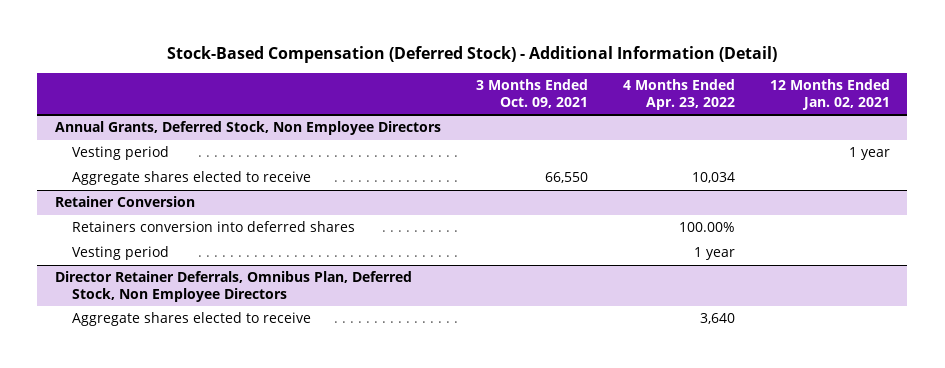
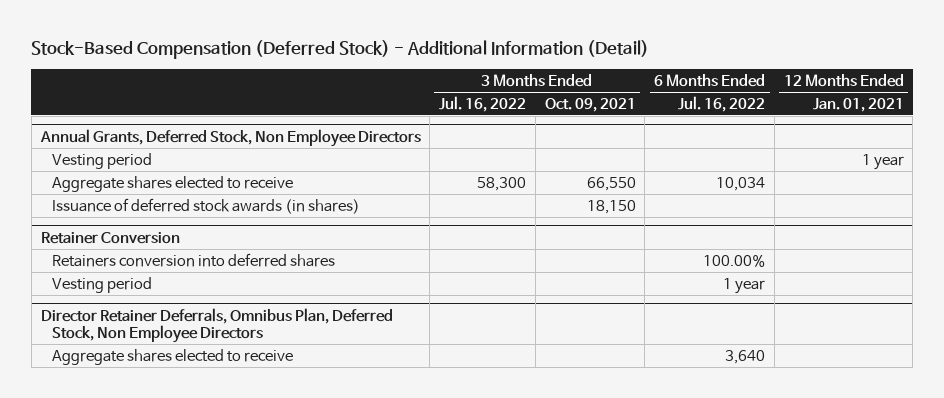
- | 3 Months Ended Oct. 09, 2021 | 4 Months Ended Apr. 23, 2022 | 12 Months Ended Jan. 02, 2021
+ | 3 Months Ended Jul. 16, 2022 | 3 Months Ended Oct. 09, 2021 | 6 Months Ended Jul. 16, 2022 | 12 Months Ended Jan. 01, 2021
@ Annual Grants, Deferred Stock, Non Employee Directors
+ Issuance of deferred stock awards (in shares) | | 18,150 | |

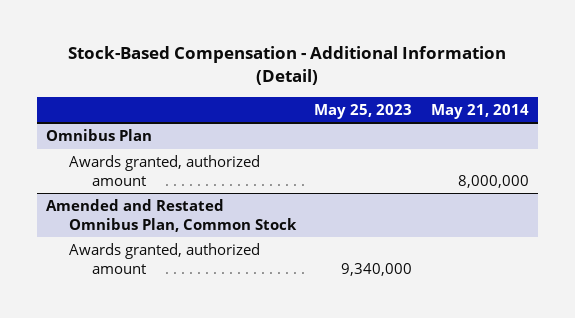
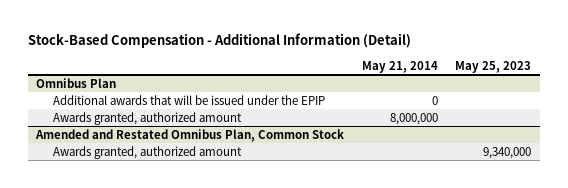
- | May 25, 2023 | May 21, 2014
+ | May 21, 2014 | May 25, 2023
@ Omnibus Plan
+ Additional awards that will be issued under the EPIP | 0 |

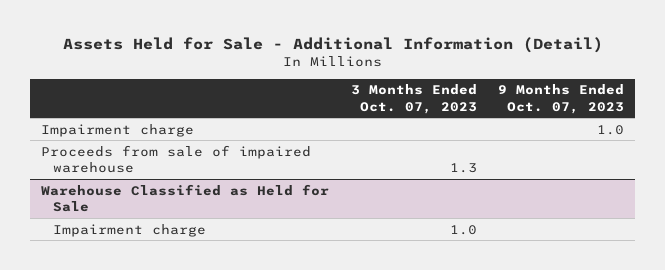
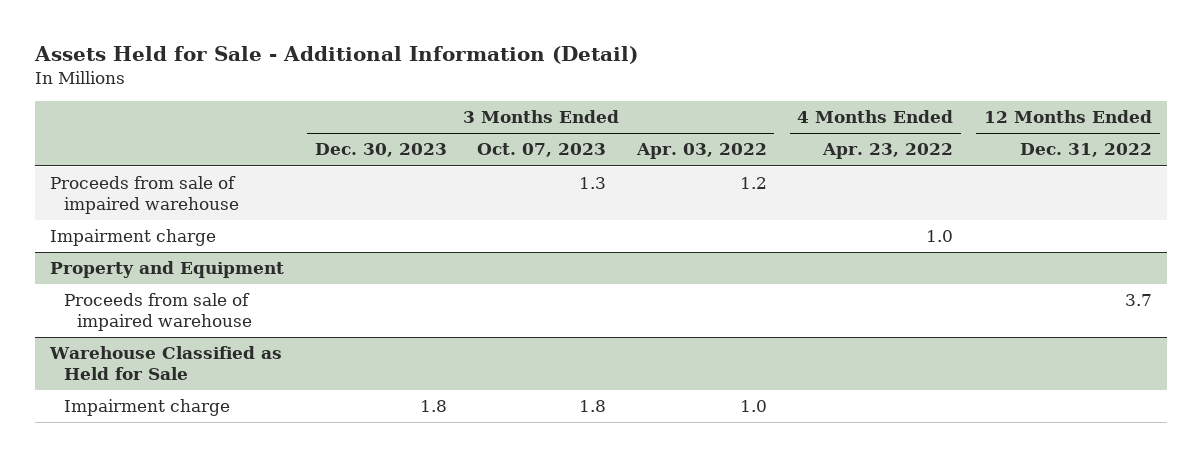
- | 3 Months Ended Oct. 07, 2023 | 9 Months Ended Oct. 07, 2023
+ | 3 Months Ended Dec. 30, 2023 | 3 Months Ended Oct. 07, 2023 | 3 Months Ended Apr. 03, 2022 | 4 Months Ended Apr. 23, 2022 | 12 Months Ended Dec. 31, 2022
moved down: Impairment charge | | | | 1.0 |
+ Property and Equipment
+ Proceeds from sale of impaired warehouse | | | | | 3.7
@ Warehouse Classified as Held for Sale
- Impairment charge | 1.0 |
+ Impairment charge | 1.8 | 1.8 | 1.0 | |

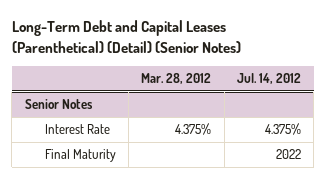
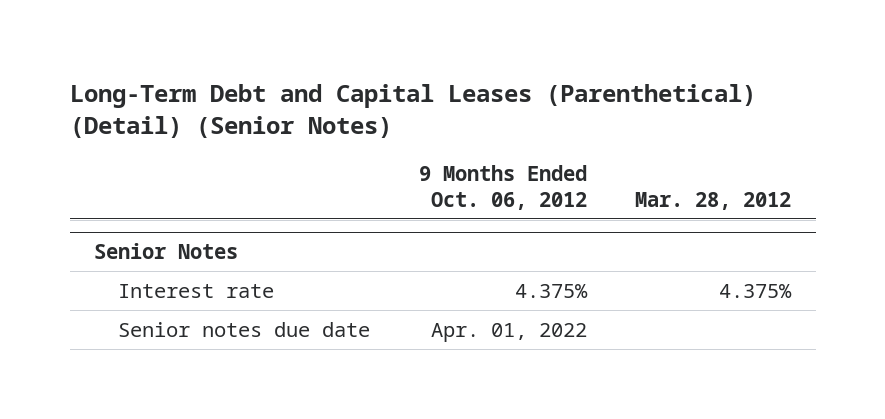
- | Mar. 28, 2012 | Jul. 14, 2012
+ | 9 Months Ended Oct. 06, 2012 | Mar. 28, 2012
@ Senior Notes
- Interest Rate | 4.375% | 4.375%
- Final Maturity | | 2022
+ Interest rate | 4.375% | 4.375%
+ Senior notes due date | Apr. 01, 2022 |

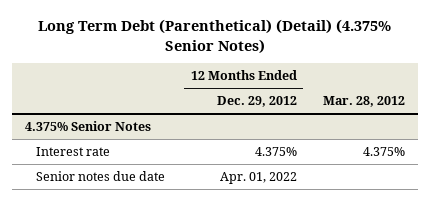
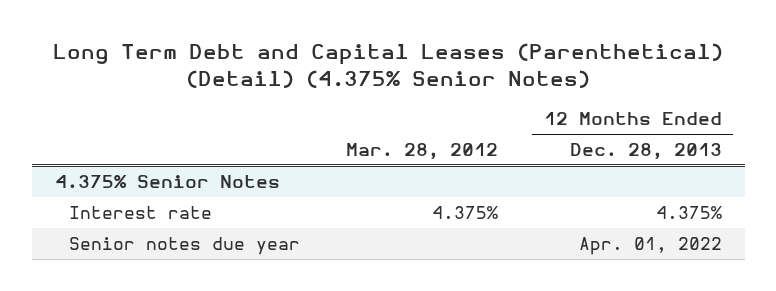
- Long Term Debt (Parenthetical) (Detail) (4.375% Senior Notes)
+ Long Term Debt and Capital Leases (Parenthetical) (Detail) (4.375% Senior Notes)
- | 12 Months Ended Dec. 29, 2012 | Mar. 28, 2012
+ | Mar. 28, 2012 | 12 Months Ended Dec. 28, 2013
@ 4.375% Senior Notes
- Senior notes due date | Apr. 01, 2022 |
+ Senior notes due year | | Apr. 01, 2022

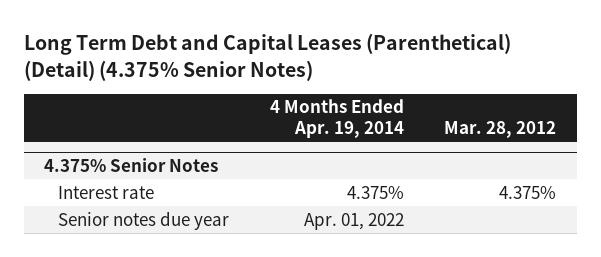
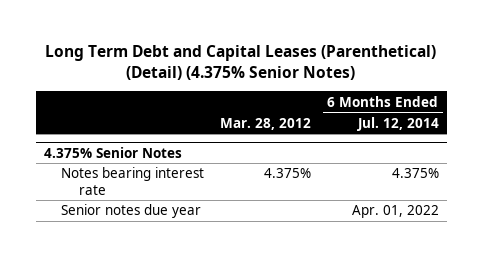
- | 4 Months Ended Apr. 19, 2014 | Mar. 28, 2012
+ | Mar. 28, 2012 | 6 Months Ended Jul. 12, 2014
@ 4.375% Senior Notes
- Interest rate | 4.375% | 4.375%
+ Notes bearing interest rate | 4.375% | 4.375%

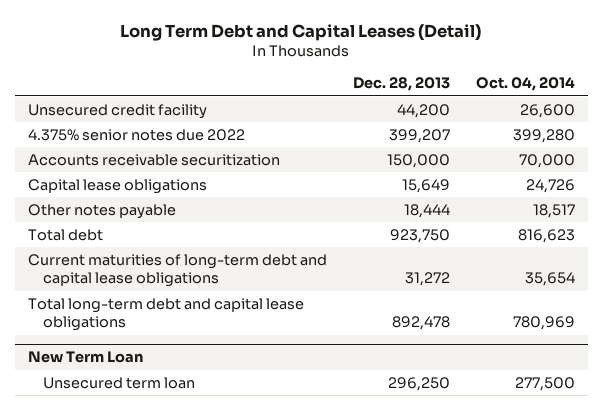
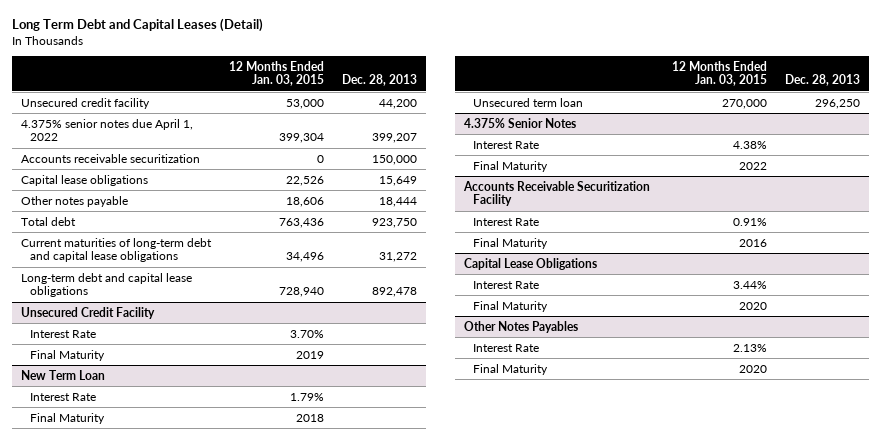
- | Dec. 28, 2013 | Oct. 04, 2014
+ | 12 Months Ended Jan. 03, 2015 | Dec. 28, 2013
- 4.375% senior notes due 2022 | 399,207 | 399,280
+ 4.375% senior notes due April 1, 2022 | 399,304 | 399,207
- Total long-term debt and capital lease obligations | 892,478 | 780,969
+ Long-term debt and capital lease obligations | 728,940 | 892,478
+ Unsecured Credit Facility
+ Interest Rate | 3.70% |
+ Final Maturity | 2019 |
@ New Term Loan
+ Interest Rate | 1.79% |
+ Final Maturity | 2018 |
+ 4.375% Senior Notes
+ Interest Rate | 4.38% |
+ Final Maturity | 2022 |
+ Accounts Receivable Securitization Facility
+ Interest Rate | 0.91% |
+ Final Maturity | 2016 |
+ Capital Lease Obligations
+ Interest Rate | 3.44% |
+ Final Maturity | 2020 |
+ Other Notes Payables
+ Interest Rate | 2.13% |
+ Final Maturity | 2020 |

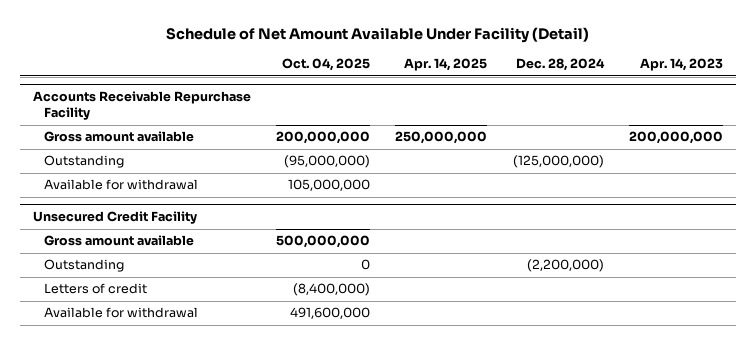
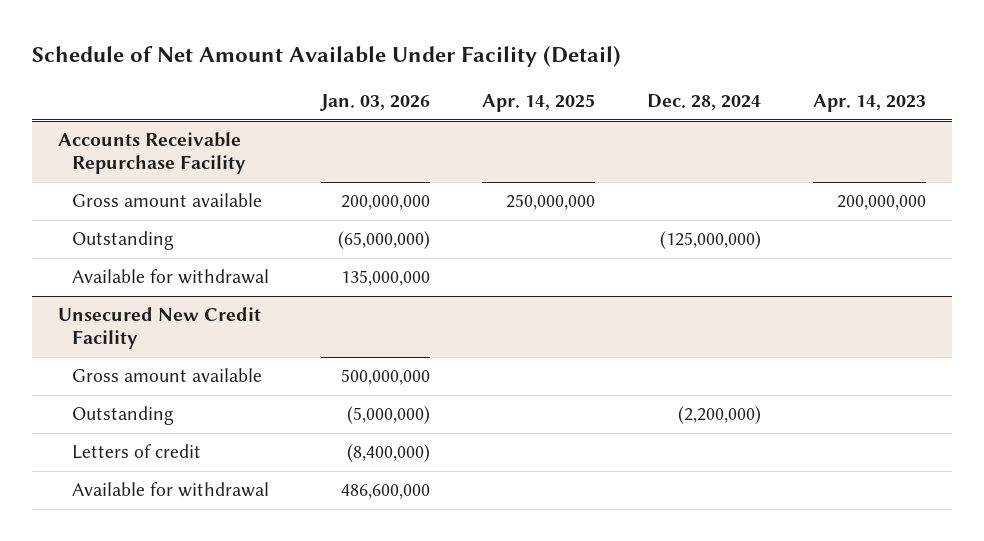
- | Oct. 04, 2025 | Apr. 14, 2025 | Dec. 28, 2024 | Apr. 14, 2023
+ | Jan. 03, 2026 | Apr. 14, 2025 | Dec. 28, 2024 | Apr. 14, 2023
- Unsecured Credit Facility
+ Unsecured New Credit Facility

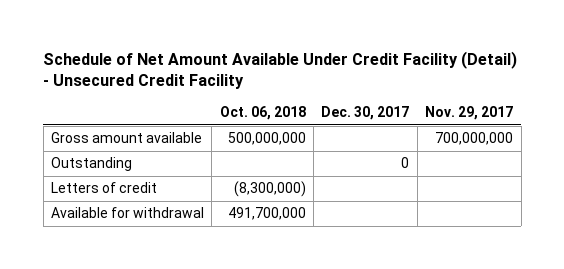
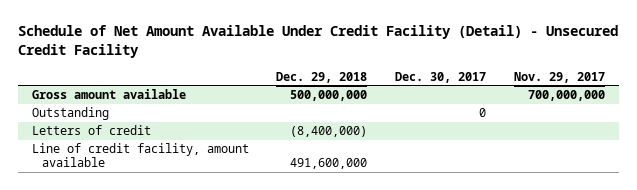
- | Oct. 06, 2018 | Dec. 30, 2017 | Nov. 29, 2017
+ | Dec. 29, 2018 | Dec. 30, 2017 | Nov. 29, 2017
- Available for withdrawal | 491,700,000 | |
+ Line of credit facility, amount available | 491,600,000 | |

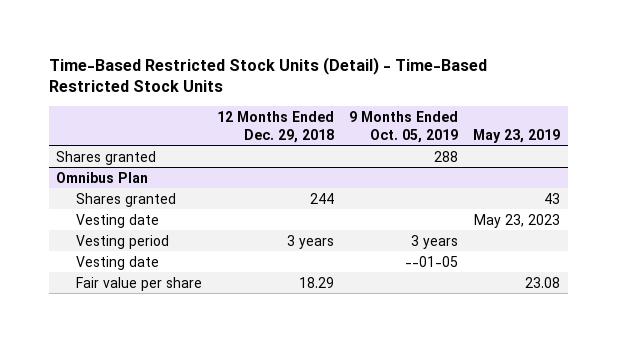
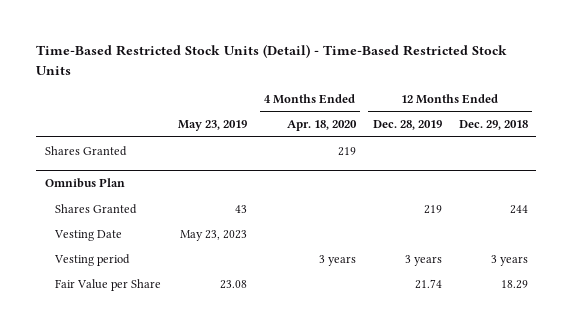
- | 12 Months Ended Dec. 29, 2018 | 9 Months Ended Oct. 05, 2019 | May 23, 2019
+ | May 23, 2019 | 4 Months Ended Apr. 18, 2020 | 12 Months Ended Dec. 28, 2019 | 12 Months Ended Dec. 29, 2018
- Shares granted | | 288 |
+ Shares Granted | | 219 | |
@ Omnibus Plan
- Shares granted | 244 | | 43
- Vesting date | | | May 23, 2023
+ Shares Granted | 43 | | 219 | 244
+ Vesting Date | May 23, 2023 | | |
- Vesting date | | --01-05 |
- Fair value per share | 18.29 | | 23.08
+ Fair Value per Share | 23.08 | | 21.74 | 18.29

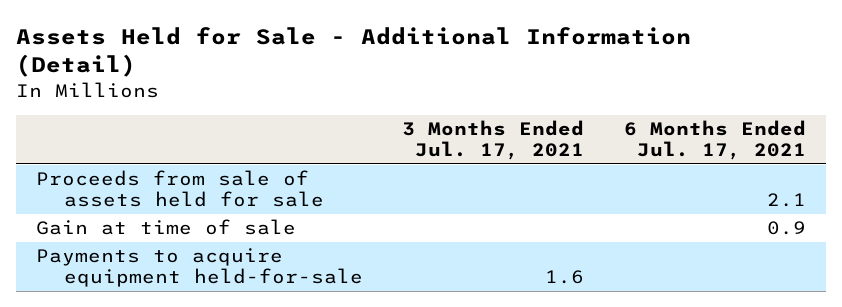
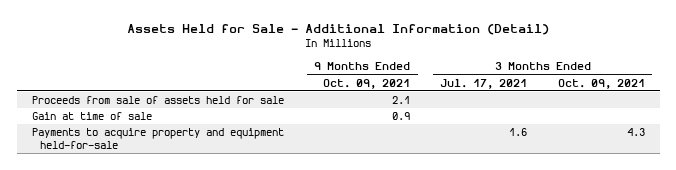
- | 3 Months Ended Jul. 17, 2021 | 6 Months Ended Jul. 17, 2021
+ | 9 Months Ended Oct. 09, 2021 | 3 Months Ended Jul. 17, 2021 | 3 Months Ended Oct. 09, 2021
- Payments to acquire equipment held-for-sale | 1.6 |
+ Payments to acquire property and equipment held-for-sale | | 1.6 | 4.3

